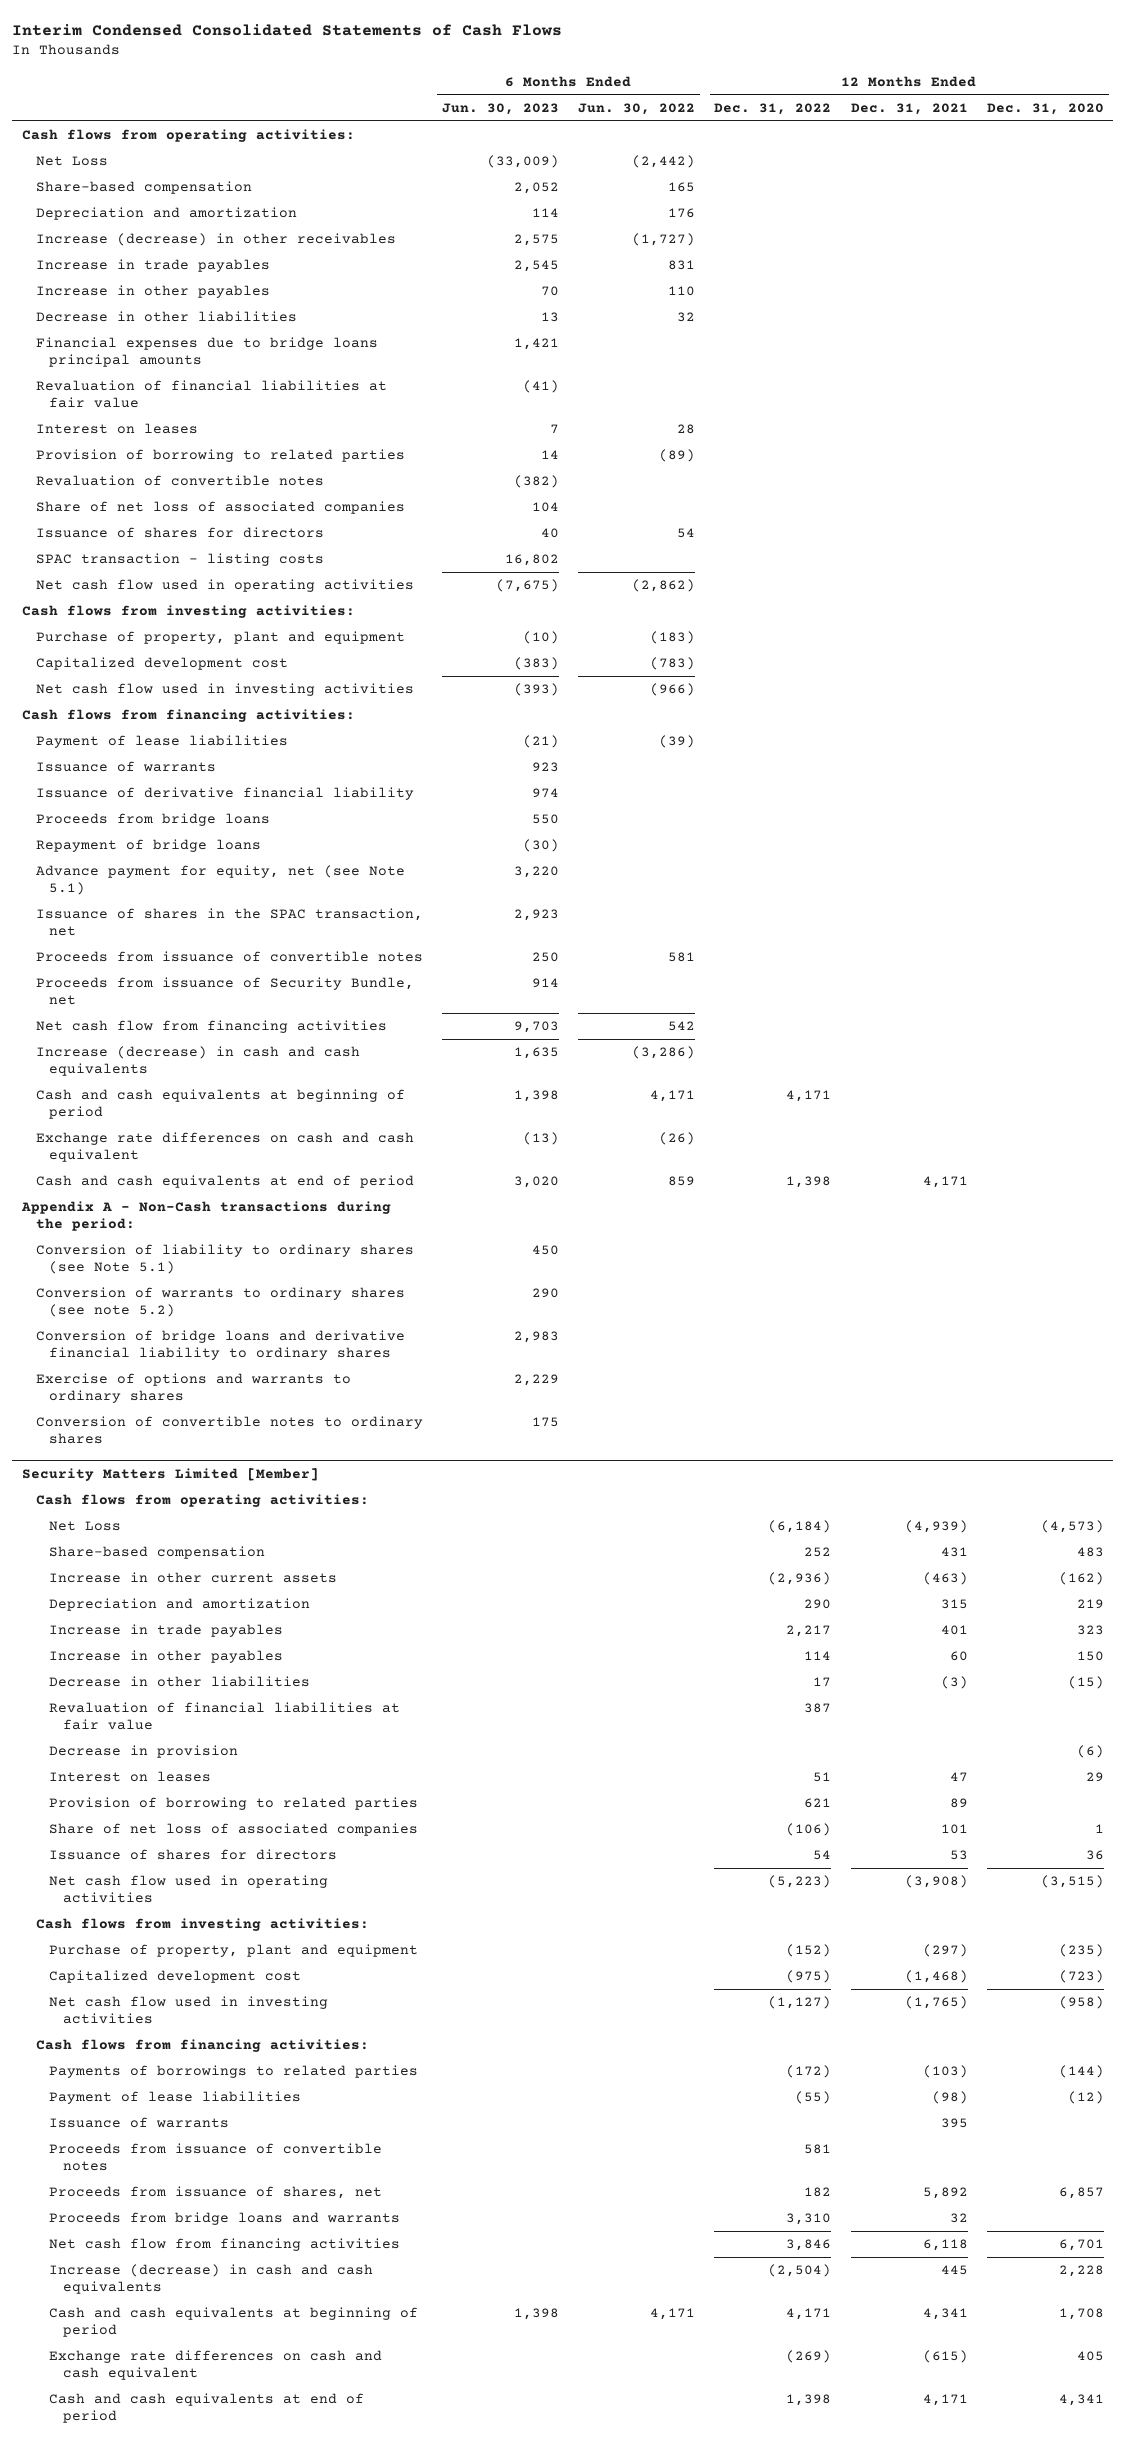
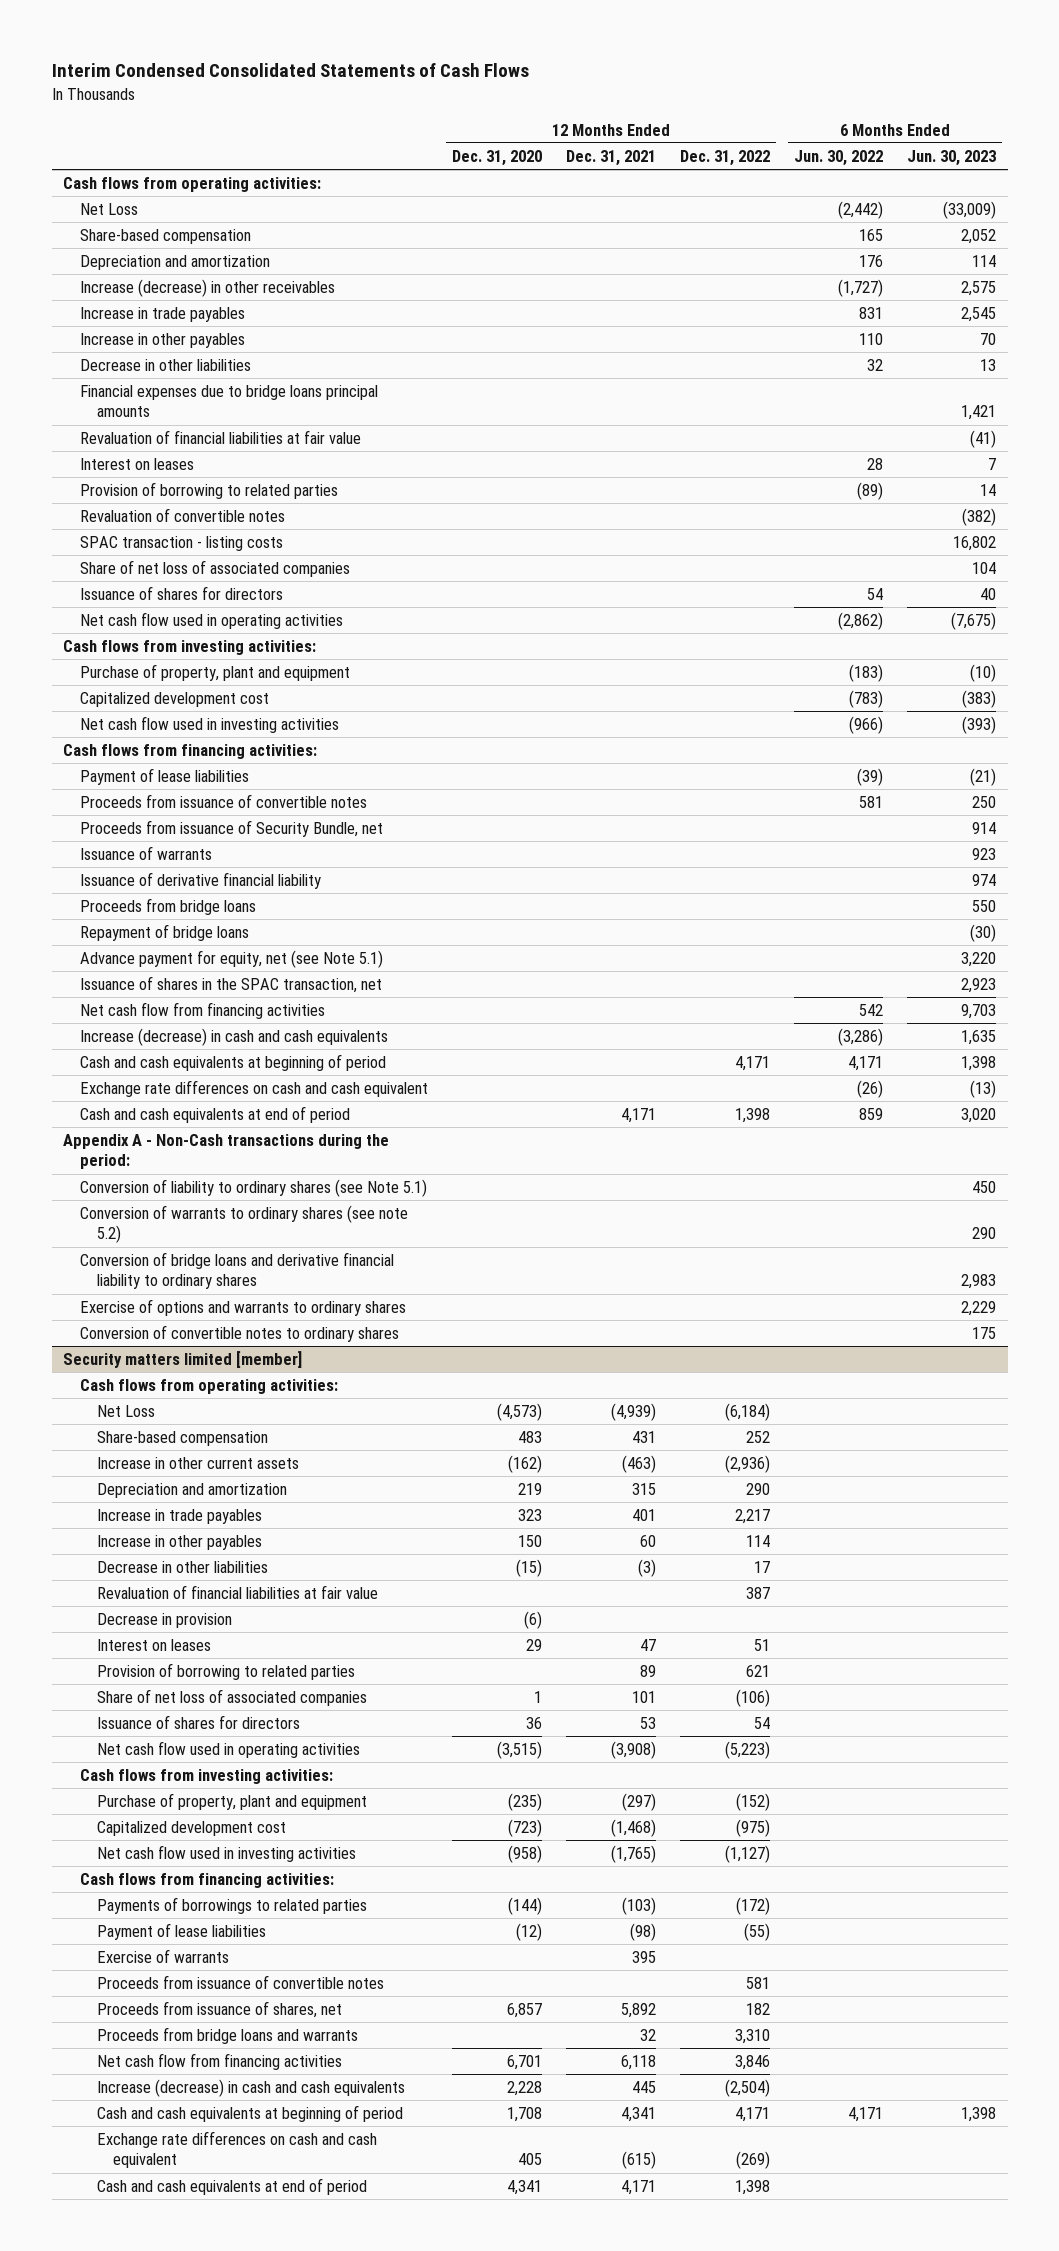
- | 6 Months Ended Jun. 30, 2023 | 6 Months Ended Jun. 30, 2022 | 12 Months Ended Dec. 31, 2022 | 12 Months Ended Dec. 31, 2021 | 12 Months Ended Dec. 31, 2020
+ | 12 Months Ended Dec. 31, 2020 | 12 Months Ended Dec. 31, 2021 | 12 Months Ended Dec. 31, 2022 | 6 Months Ended Jun. 30, 2022 | 6 Months Ended Jun. 30, 2023
moved up: SPAC transaction - listing costs | | | | | 16,802
moved up: Proceeds from issuance of convertible notes | | | | 581 | 250
moved up: Proceeds from issuance of Security Bundle, net | | | | | 914
- Security Matters Limited [Member]
+ Security matters limited [member]
- Issuance of warrants | | | | 395 |
+ Exercise of warrants | | 395 | | |

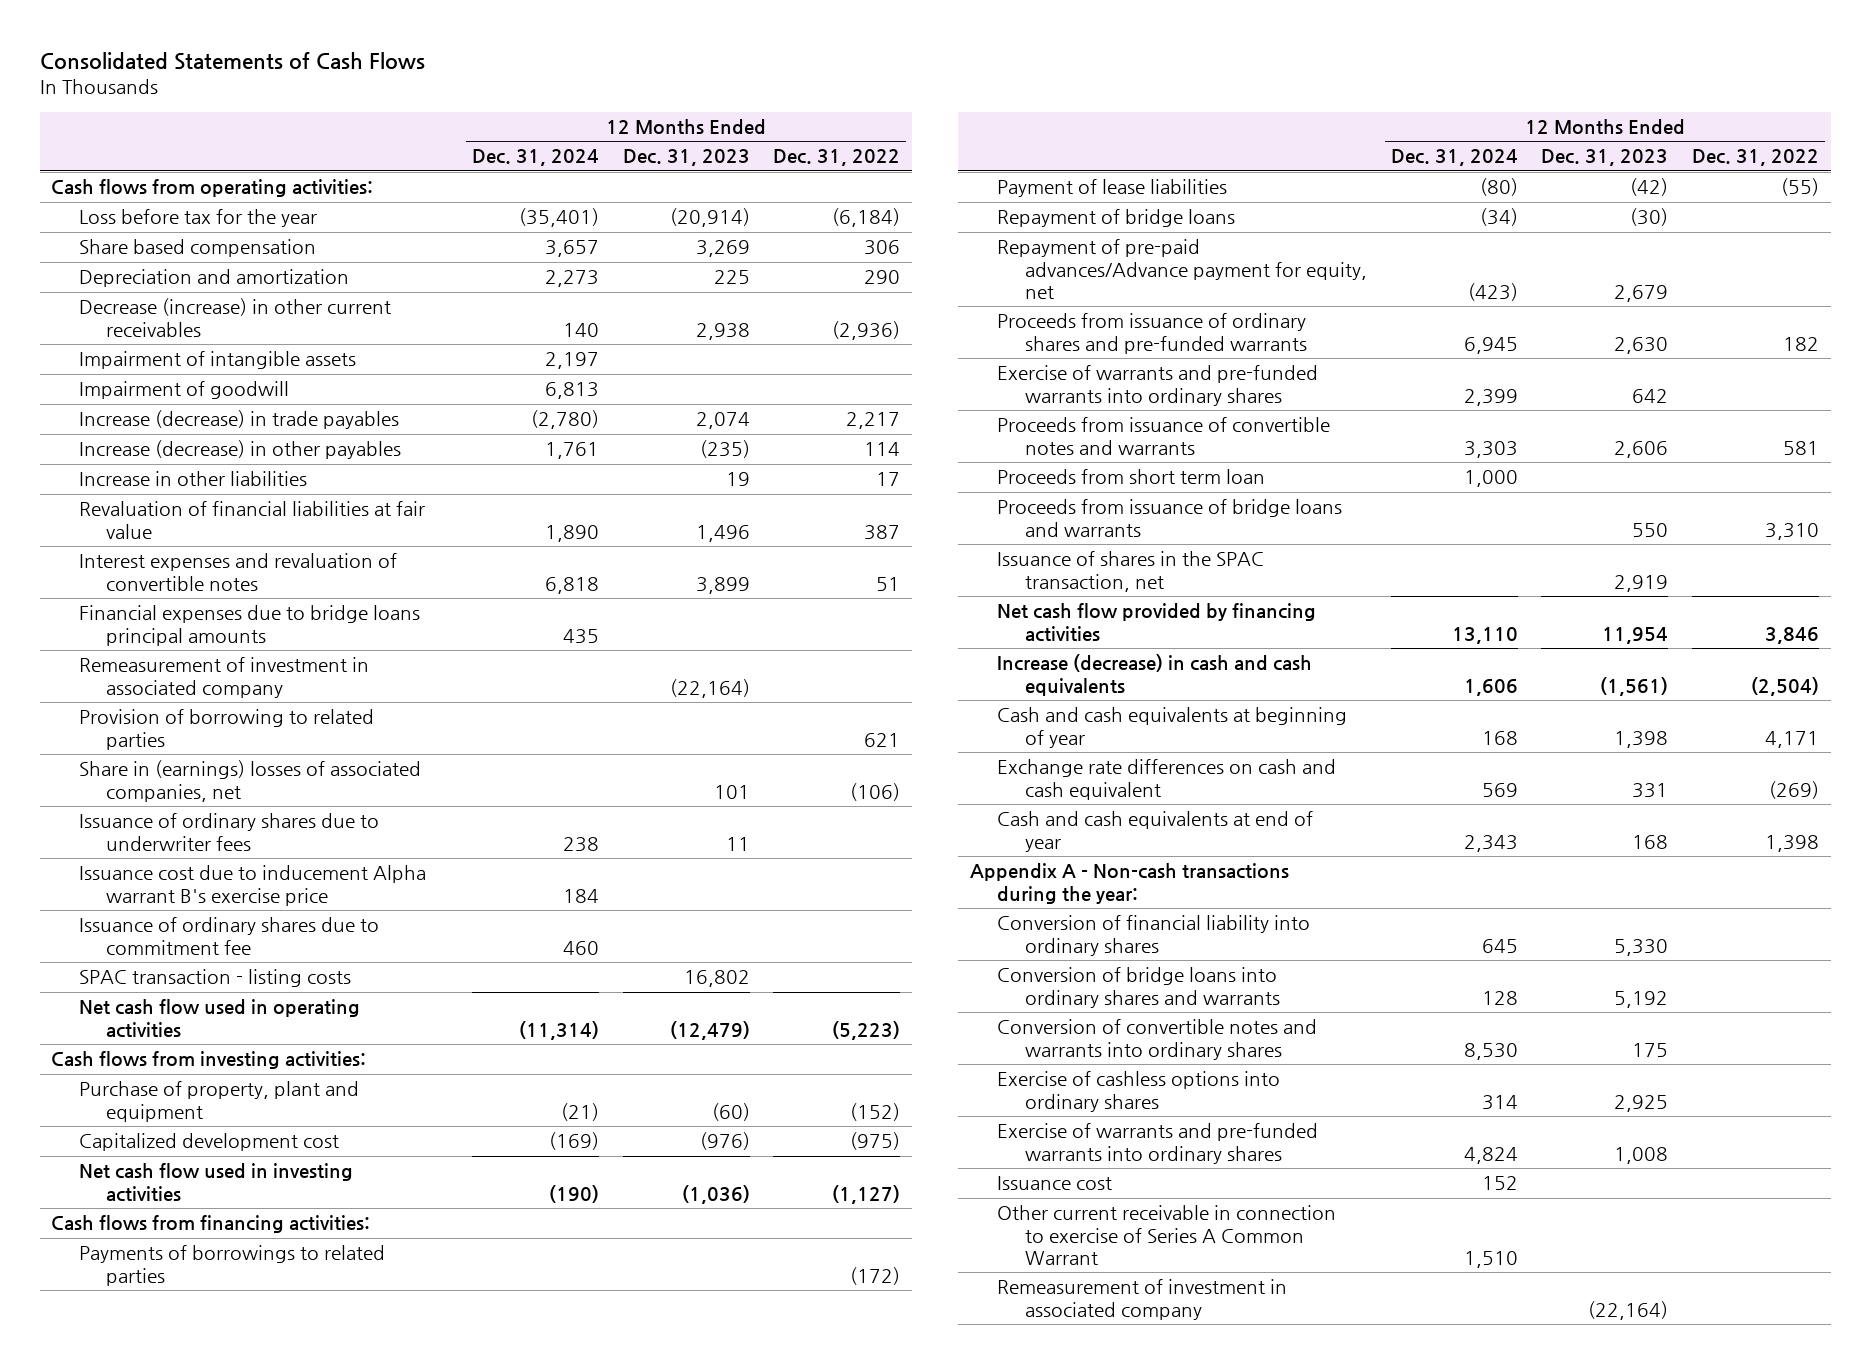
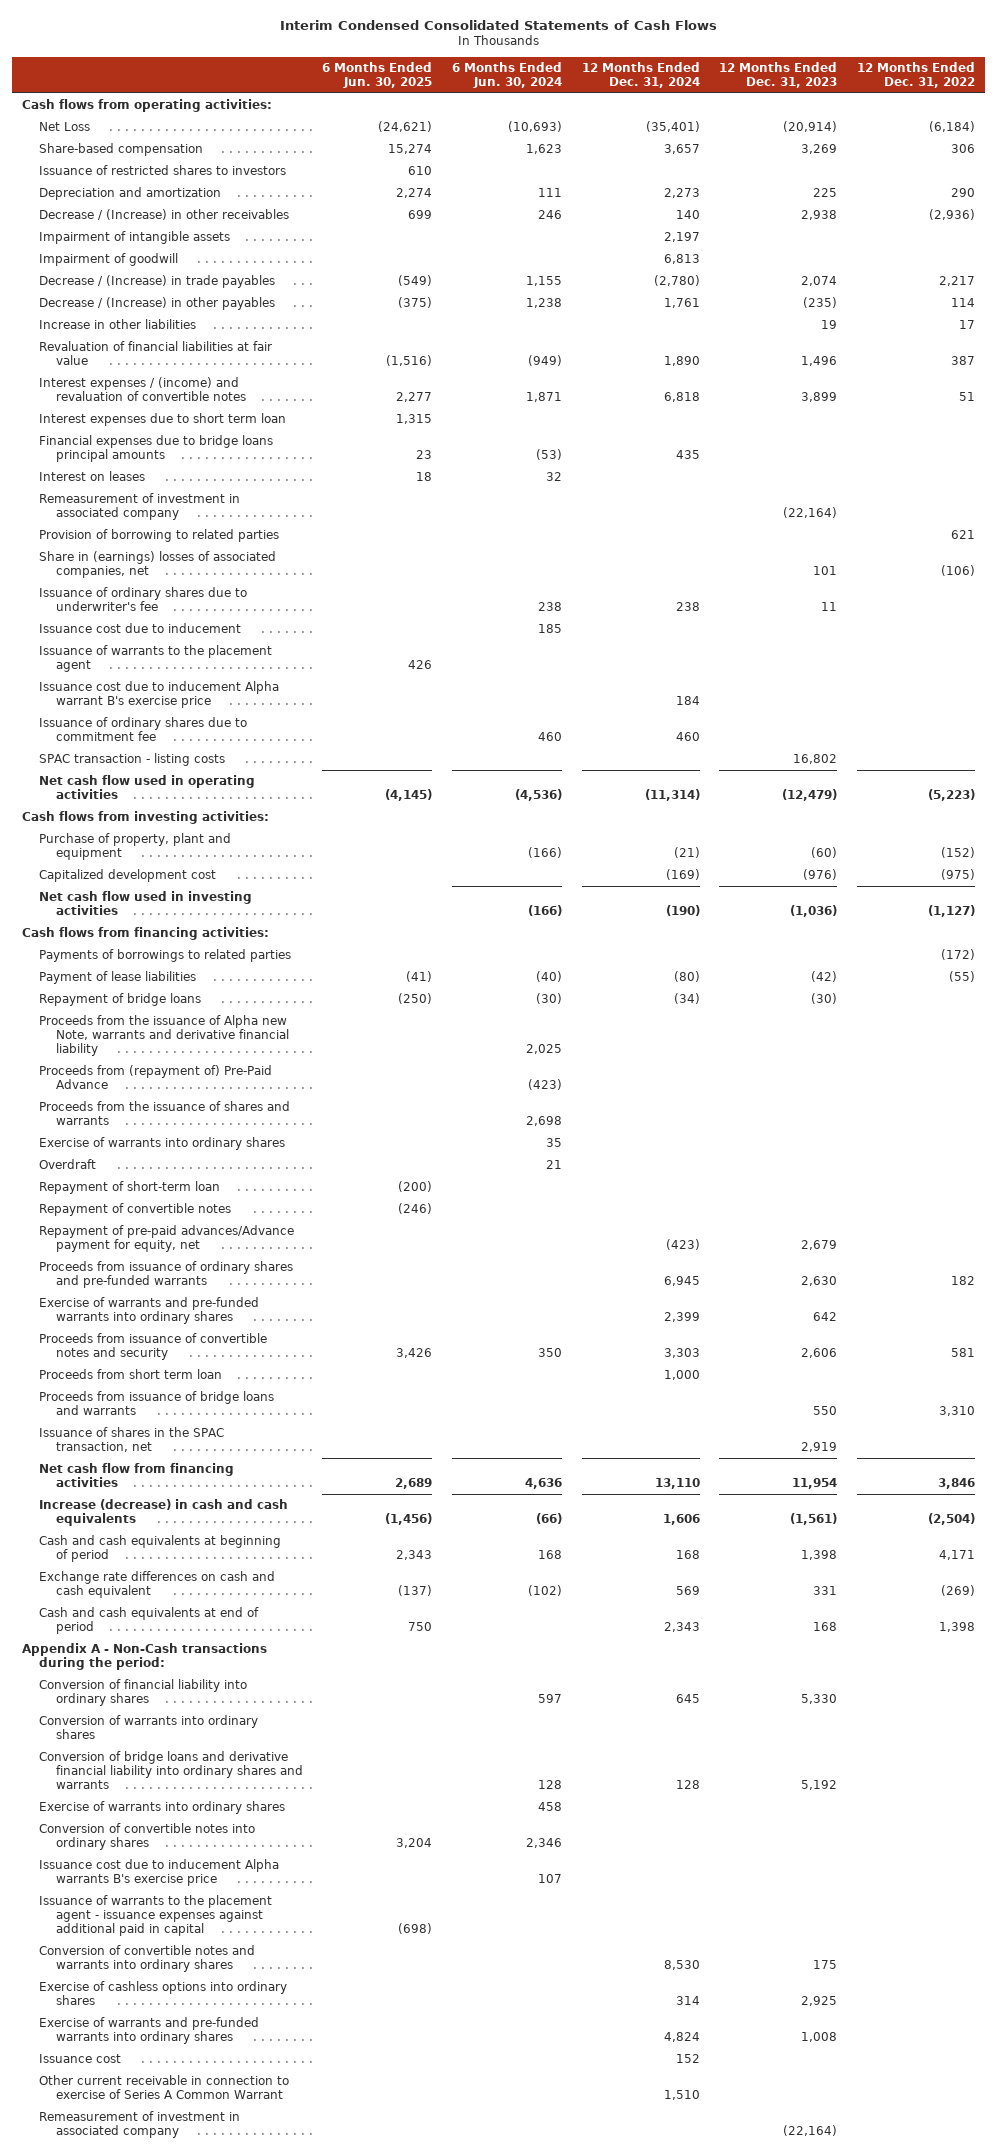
- Consolidated Statements of Cash Flows
+ Interim Condensed Consolidated Statements of Cash Flows
- | 12 Months Ended Dec. 31, 2024 | 12 Months Ended Dec. 31, 2023 | 12 Months Ended Dec. 31, 2022
+ | 6 Months Ended Jun. 30, 2025 | 6 Months Ended Jun. 30, 2024 | 12 Months Ended Dec. 31, 2024 | 12 Months Ended Dec. 31, 2023 | 12 Months Ended Dec. 31, 2022
- Loss before tax for the year | (35,401) | (20,914) | (6,184)
- Share based compensation | 3,657 | 3,269 | 306
+ Net Loss | (24,621) | (10,693) | (35,401) | (20,914) | (6,184)
+ Share-based compensation | 15,274 | 1,623 | 3,657 | 3,269 | 306
+ Issuance of restricted shares to investors | 610 | | | |
- Decrease (increase) in other current receivables | 140 | 2,938 | (2,936)
+ Decrease / (Increase) in other receivables | 699 | 246 | 140 | 2,938 | (2,936)
- Increase (decrease) in trade payables | (2,780) | 2,074 | 2,217
- Increase (decrease) in other payables | 1,761 | (235) | 114
+ Decrease / (Increase) in trade payables | (549) | 1,155 | (2,780) | 2,074 | 2,217
+ Decrease / (Increase) in other payables | (375) | 1,238 | 1,761 | (235) | 114
- Interest expenses and revaluation of convertible notes | 6,818 | 3,899 | 51
+ Interest expenses / (income) and revaluation of convertible notes | 2,277 | 1,871 | 6,818 | 3,899 | 51
+ Interest expenses due to short term loan | 1,315 | | | |
+ Interest on leases | 18 | 32 | | |
- Issuance of ordinary shares due to underwriter fees | 238 | 11 |
+ Issuance of ordinary shares due to underwriter's fee | | 238 | 238 | 11 |
+ Issuance cost due to inducement | | 185 | | |
+ Issuance of warrants to the placement agent | 426 | | | |
+ Proceeds from the issuance of Alpha new Note, warrants and derivative financial liability | | 2,025 | | |
+ Proceeds from (repayment of) Pre-Paid Advance | | (423) | | |
+ Proceeds from the issuance of shares and warrants | | 2,698 | | |
+ Exercise of warrants into ordinary shares | | 35 | | |
+ Overdraft | | 21 | | |
+ Repayment of short-term loan | (200) | | | |
+ Repayment of convertible notes | (246) | | | |
- Proceeds from issuance of convertible notes and warrants | 3,303 | 2,606 | 581
+ Proceeds from issuance of convertible notes and security | 3,426 | 350 | 3,303 | 2,606 | 581
- Net cash flow provided by financing activities | 13,110 | 11,954 | 3,846
+ Net cash flow from financing activities | 2,689 | 4,636 | 13,110 | 11,954 | 3,846
- Cash and cash equivalents at beginning of year | 168 | 1,398 | 4,171
+ Cash and cash equivalents at beginning of period | 2,343 | 168 | 168 | 1,398 | 4,171
- Cash and cash equivalents at end of year | 2,343 | 168 | 1,398
- Appendix A - Non-cash transactions during the year:
+ Cash and cash equivalents at end of period | 750 | | 2,343 | 168 | 1,398
+ Appendix A - Non-Cash transactions during the period:
- Conversion of bridge loans into ordinary shares and warrants | 128 | 5,192 |
+ Conversion of warrants into ordinary shares
+ Conversion of bridge loans and derivative financial liability into ordinary shares and warrants | | 128 | 128 | 5,192 |
+ Exercise of warrants into ordinary shares | | 458 | | |
+ Conversion of convertible notes into ordinary shares | 3,204 | 2,346 | | |
+ Issuance cost due to inducement Alpha warrants B's exercise price | | 107 | | |
+ Issuance of warrants to the placement agent - issuance expenses against additional paid in capital | (698) | | | |

